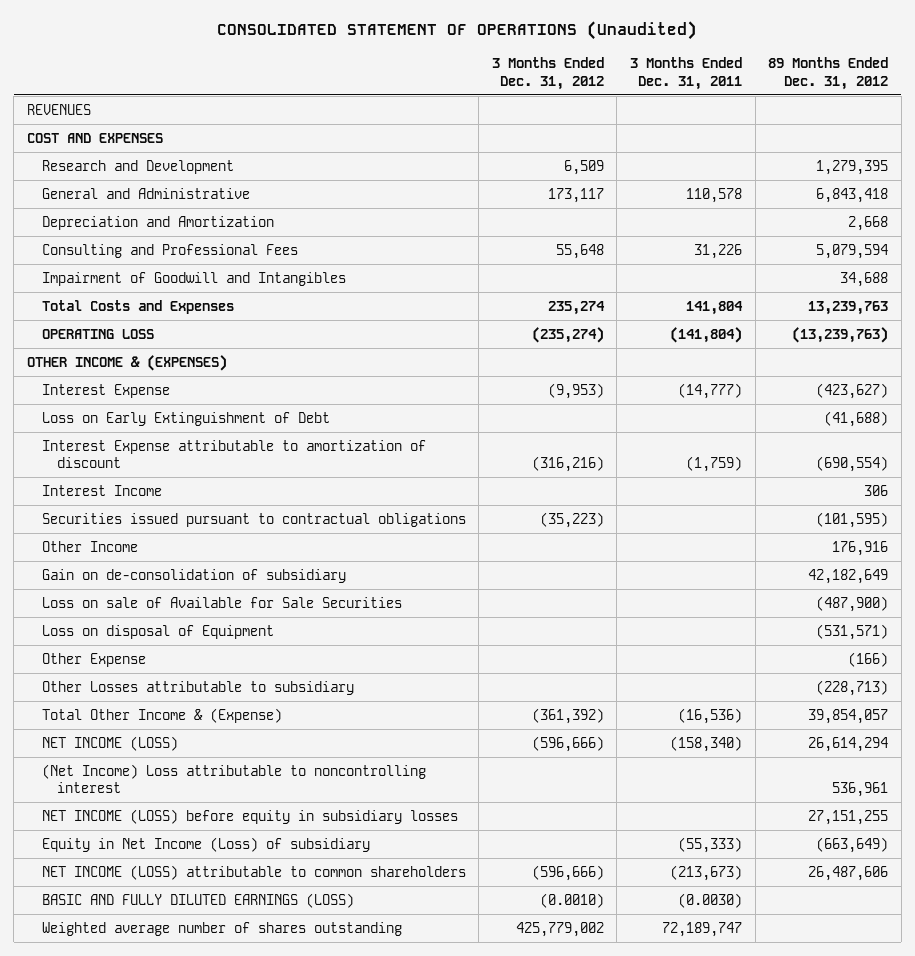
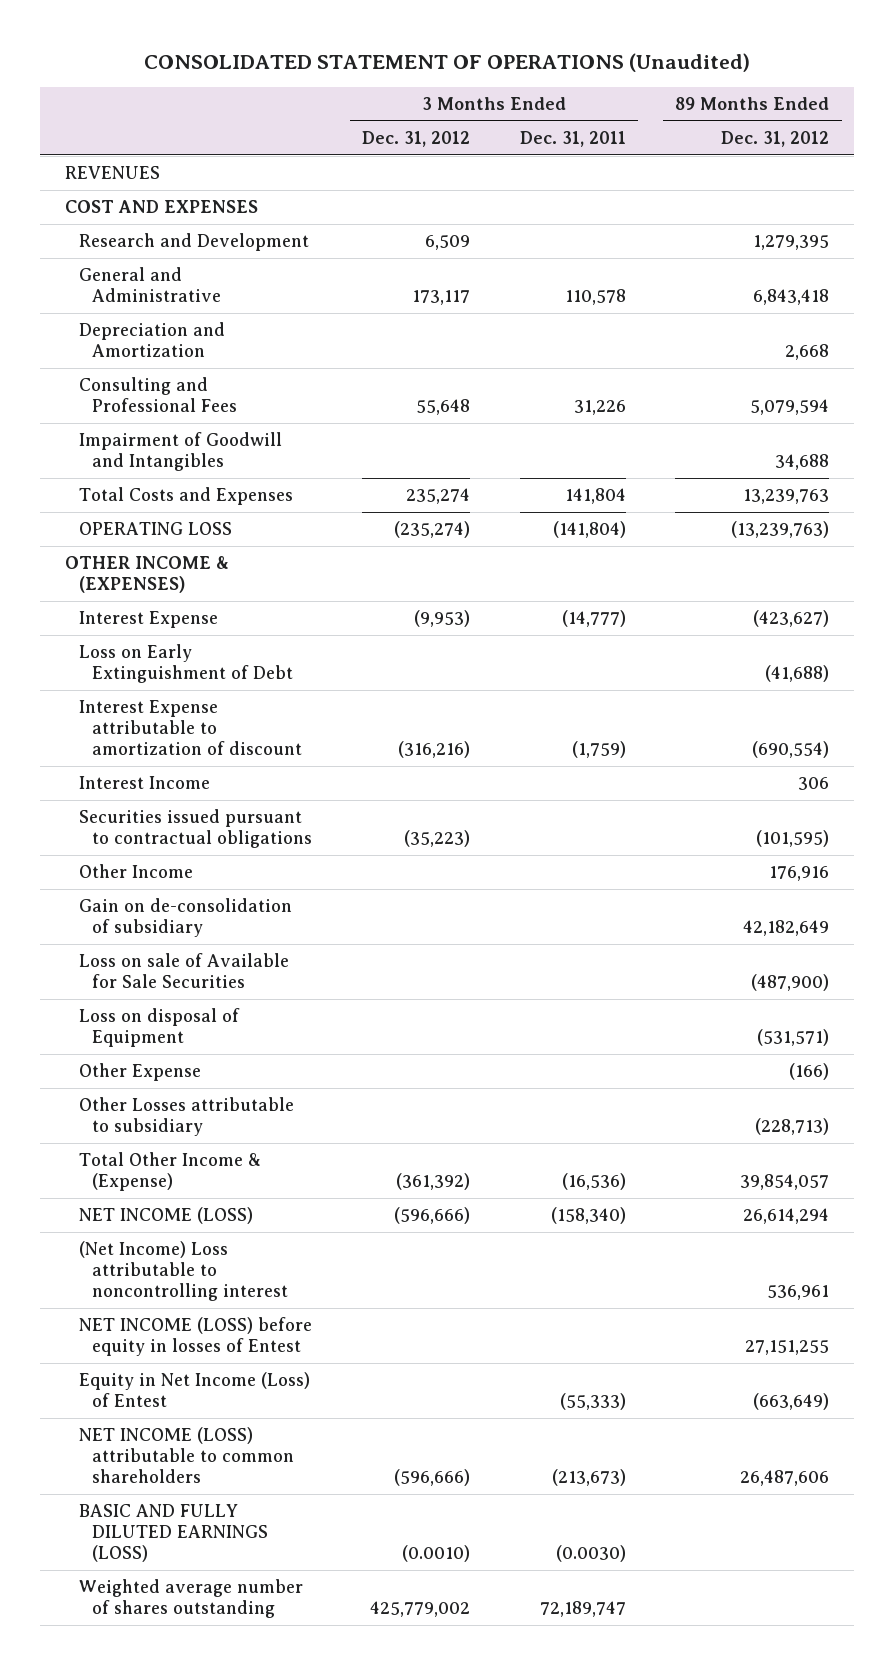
- NET INCOME (LOSS) before equity in subsidiary losses | | | 27,151,255
- Equity in Net Income (Loss) of subsidiary | | (55,333) | (663,649)
+ NET INCOME (LOSS) before equity in losses of Entest | | | 27,151,255
+ Equity in Net Income (Loss) of Entest | | (55,333) | (663,649)

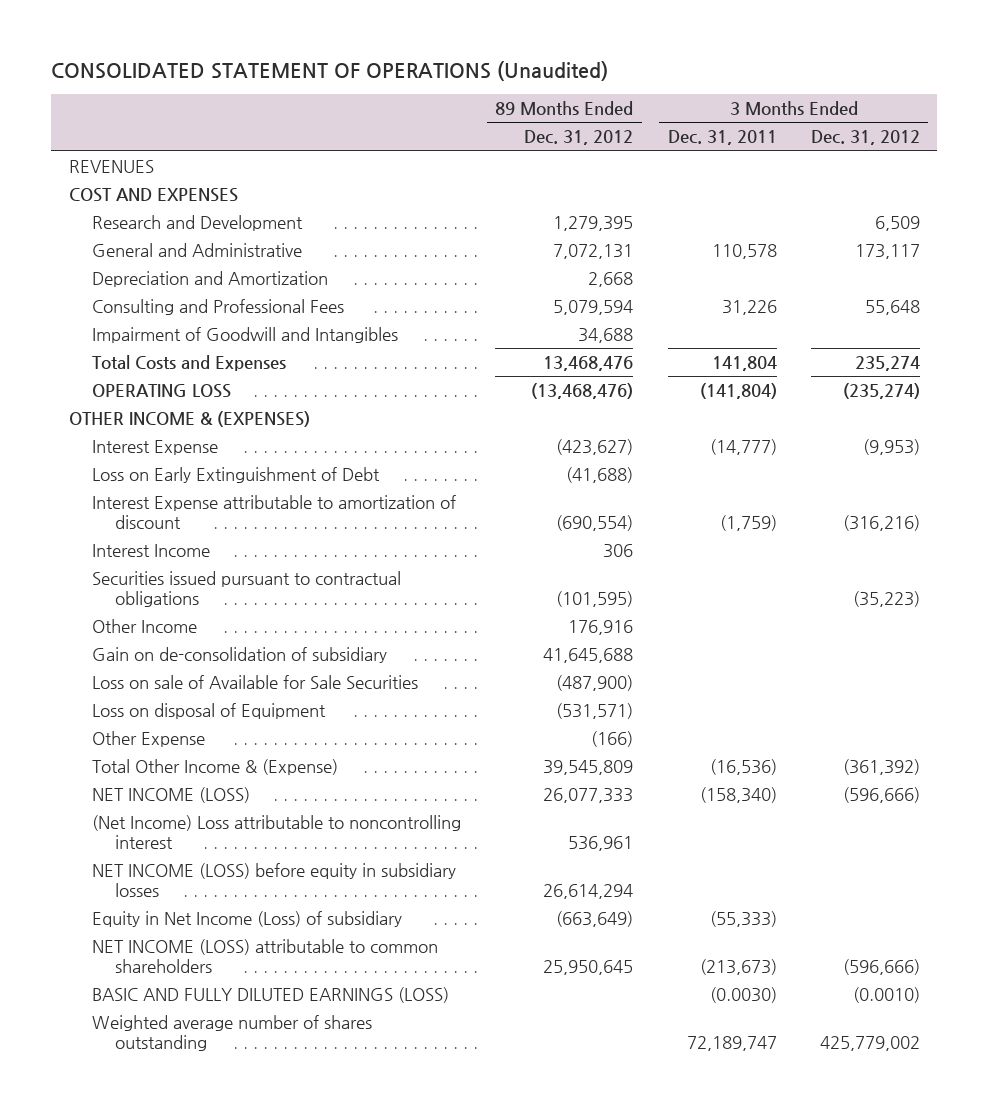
- | 3 Months Ended Dec. 31, 2012 | 3 Months Ended Dec. 31, 2011 | 89 Months Ended Dec. 31, 2012
+ | 89 Months Ended Dec. 31, 2012 | 3 Months Ended Dec. 31, 2011 | 3 Months Ended Dec. 31, 2012
- General and Administrative | 173,117 | 110,578 | 6,843,418
+ General and Administrative | 7,072,131 | 110,578 | 173,117
- Total Costs and Expenses | 235,274 | 141,804 | 13,239,763
- OPERATING LOSS | (235,274) | (141,804) | (13,239,763)
+ Total Costs and Expenses | 13,468,476 | 141,804 | 235,274
+ OPERATING LOSS | (13,468,476) | (141,804) | (235,274)
- Gain on de-consolidation of subsidiary | | | 42,182,649
+ Gain on de-consolidation of subsidiary | 41,645,688 | |
- Other Losses attributable to subsidiary | | | (228,713)
- Total Other Income & (Expense) | (361,392) | (16,536) | 39,854,057
- NET INCOME (LOSS) | (596,666) | (158,340) | 26,614,294
+ Total Other Income & (Expense) | 39,545,809 | (16,536) | (361,392)
+ NET INCOME (LOSS) | 26,077,333 | (158,340) | (596,666)
- NET INCOME (LOSS) before equity in losses of Entest | | | 27,151,255
- Equity in Net Income (Loss) of Entest | | (55,333) | (663,649)
- NET INCOME (LOSS) attributable to common shareholders | (596,666) | (213,673) | 26,487,606
+ NET INCOME (LOSS) before equity in subsidiary losses | 26,614,294 | |
+ Equity in Net Income (Loss) of subsidiary | (663,649) | (55,333) |
+ NET INCOME (LOSS) attributable to common shareholders | 25,950,645 | (213,673) | (596,666)

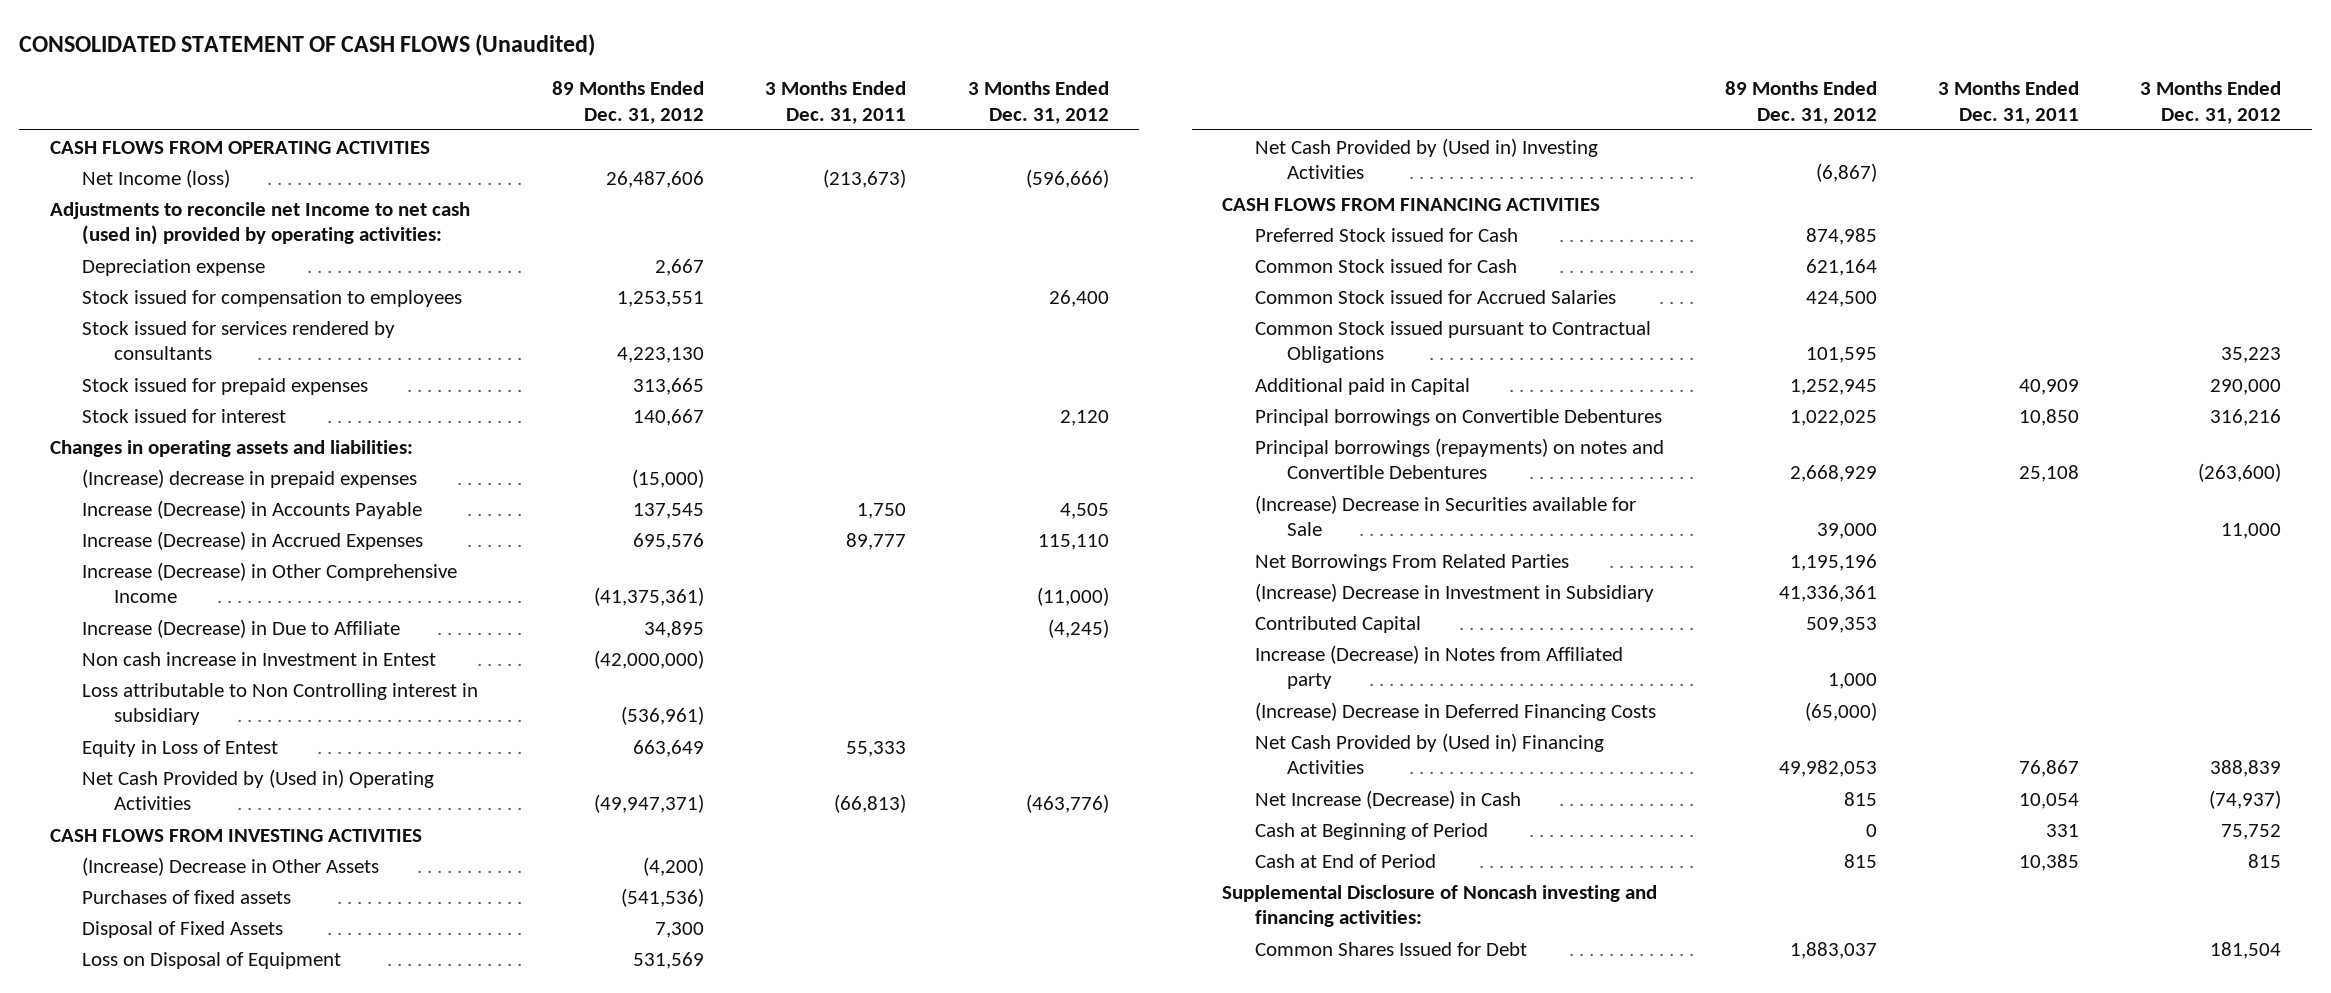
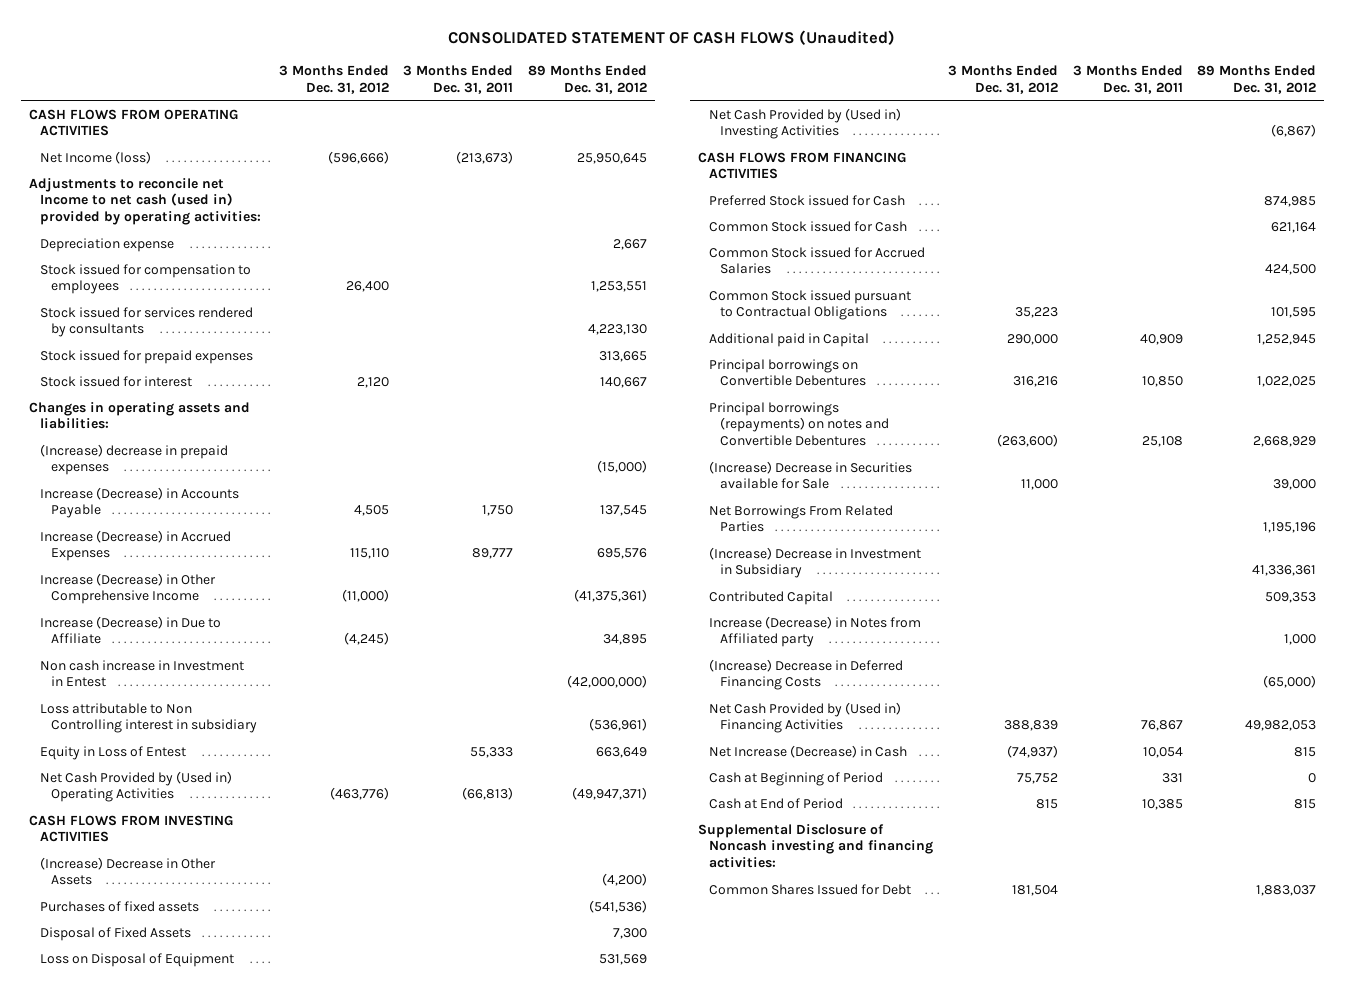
- | 89 Months Ended Dec. 31, 2012 | 3 Months Ended Dec. 31, 2011 | 3 Months Ended Dec. 31, 2012
+ | 3 Months Ended Dec. 31, 2012 | 3 Months Ended Dec. 31, 2011 | 89 Months Ended Dec. 31, 2012
- Net Income (loss) | 26,487,606 | (213,673) | (596,666)
+ Net Income (loss) | (596,666) | (213,673) | 25,950,645

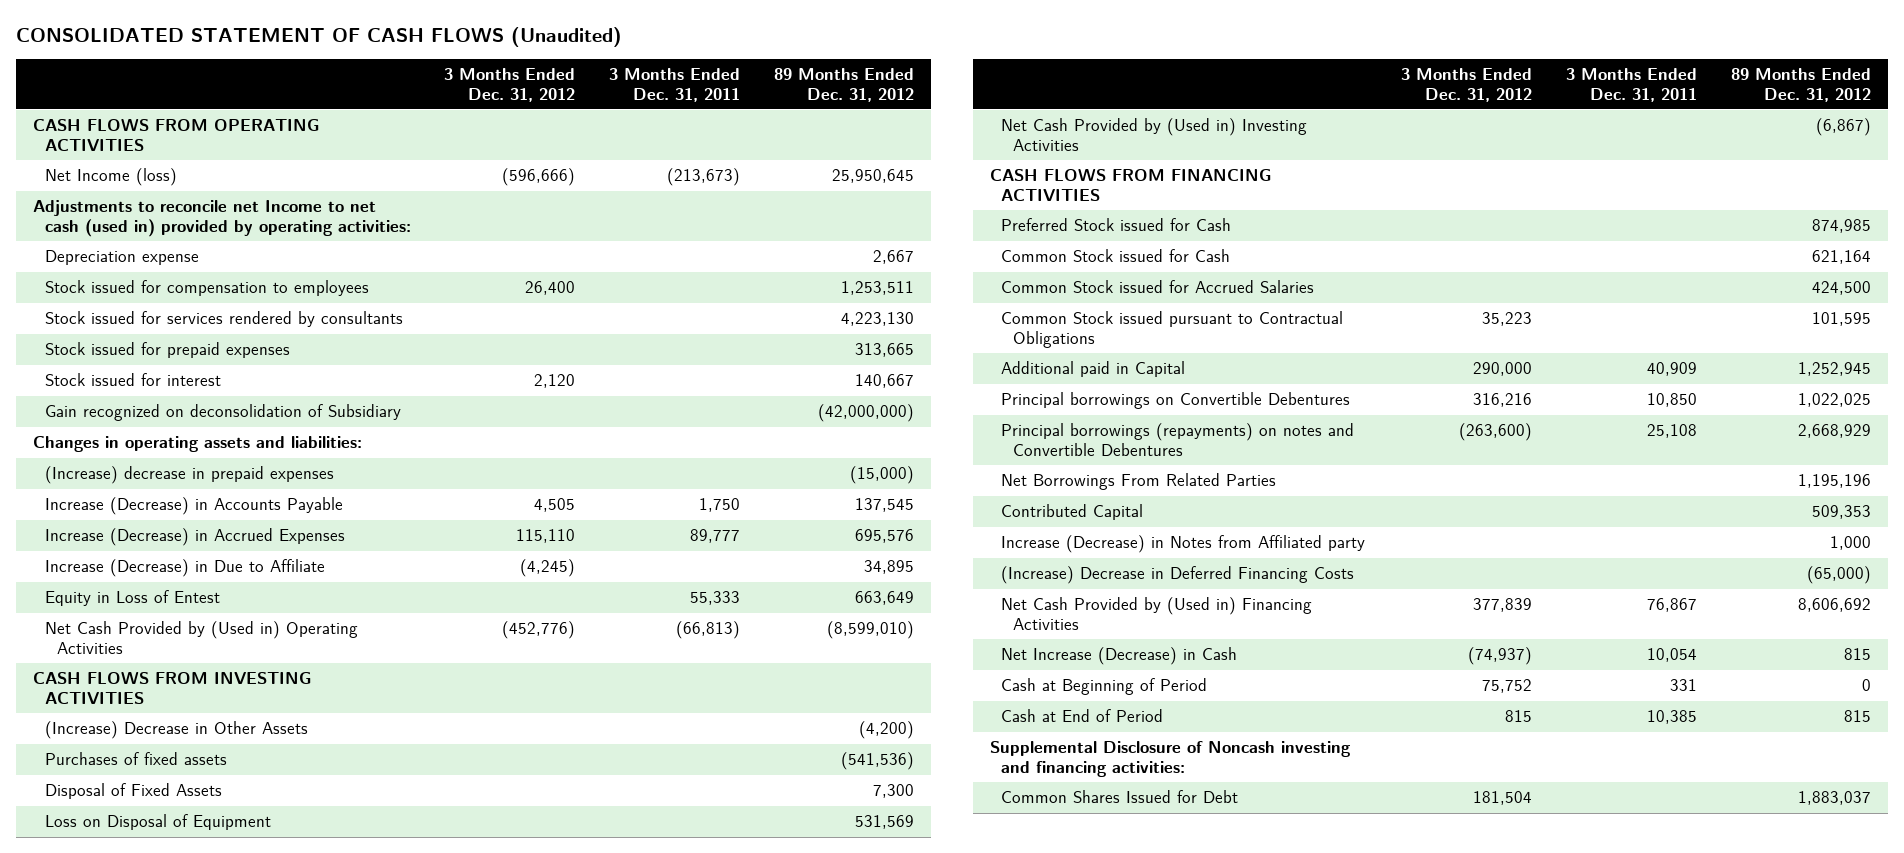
- Stock issued for compensation to employees | 26,400 | | 1,253,551
+ Stock issued for compensation to employees | 26,400 | | 1,253,511
+ Gain recognized on deconsolidation of Subsidiary | | | (42,000,000)
- Increase (Decrease) in Other Comprehensive Income | (11,000) | | (41,375,361)
- Non cash increase in Investment in Entest | | | (42,000,000)
- Loss attributable to Non Controlling interest in subsidiary | | | (536,961)
- Net Cash Provided by (Used in) Operating Activities | (463,776) | (66,813) | (49,947,371)
+ Net Cash Provided by (Used in) Operating Activities | (452,776) | (66,813) | (8,599,010)
- (Increase) Decrease in Securities available for Sale | 11,000 | | 39,000
- (Increase) Decrease in Investment in Subsidiary | | | 41,336,361
- Net Cash Provided by (Used in) Financing Activities | 388,839 | 76,867 | 49,982,053
+ Net Cash Provided by (Used in) Financing Activities | 377,839 | 76,867 | 8,606,692

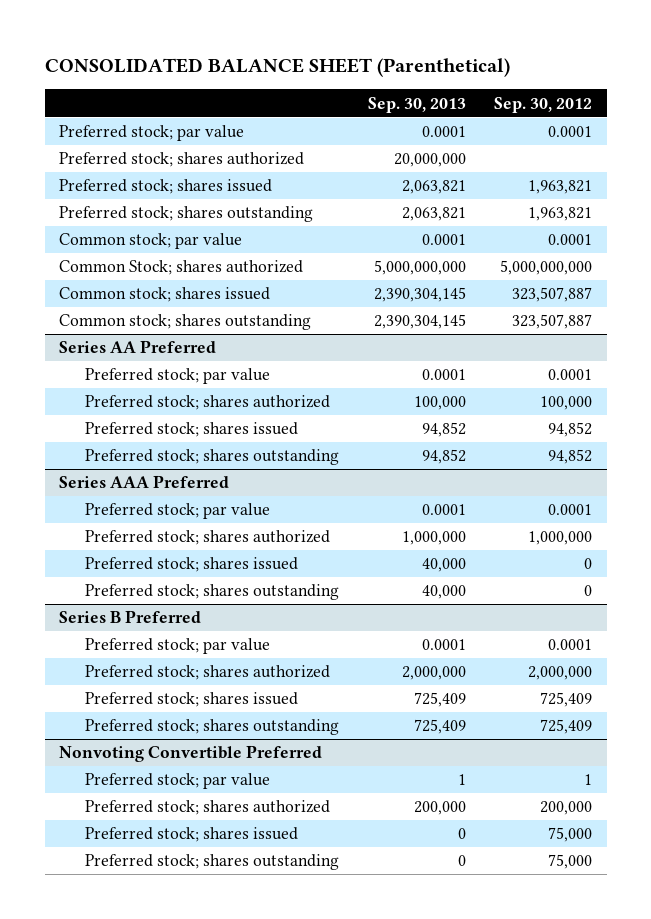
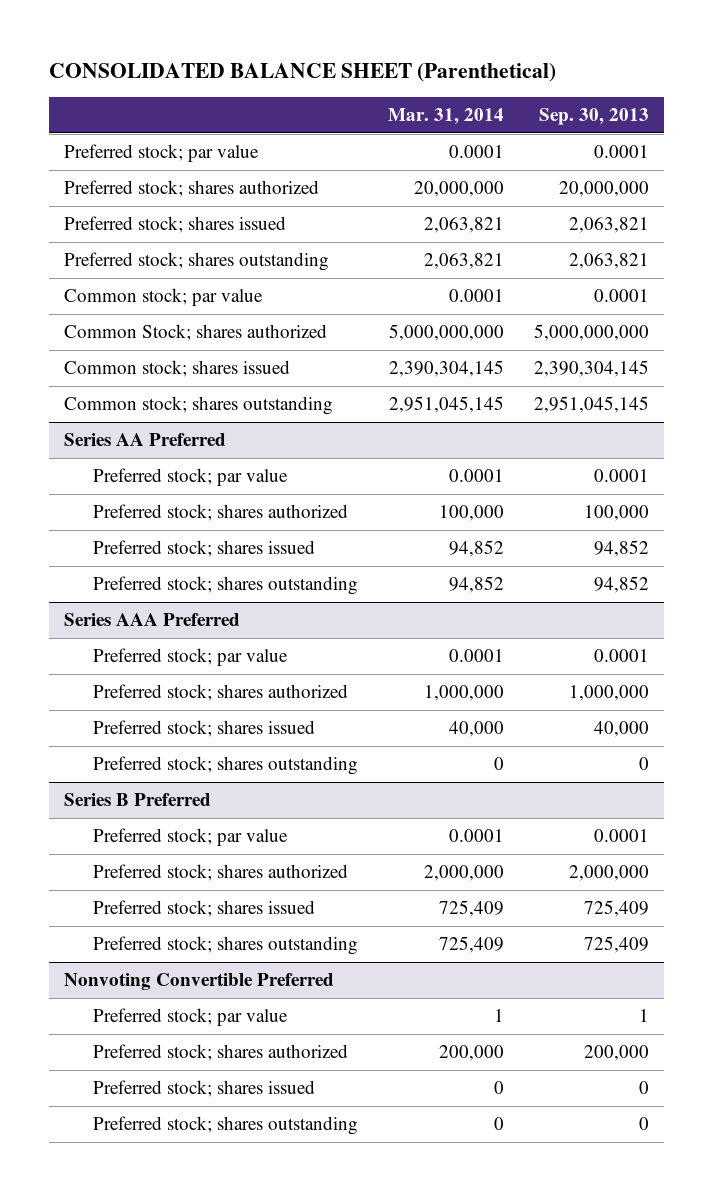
- | Sep. 30, 2013 | Sep. 30, 2012
+ | Mar. 31, 2014 | Sep. 30, 2013
- Common stock; shares outstanding | 2,390,304,145 | 323,507,887
+ Common stock; shares outstanding | 2,951,045,145 | 2,951,045,145
@ Series AAA Preferred
- Preferred stock; shares outstanding | 40,000 | 0
+ Preferred stock; shares outstanding | 0 | 0

